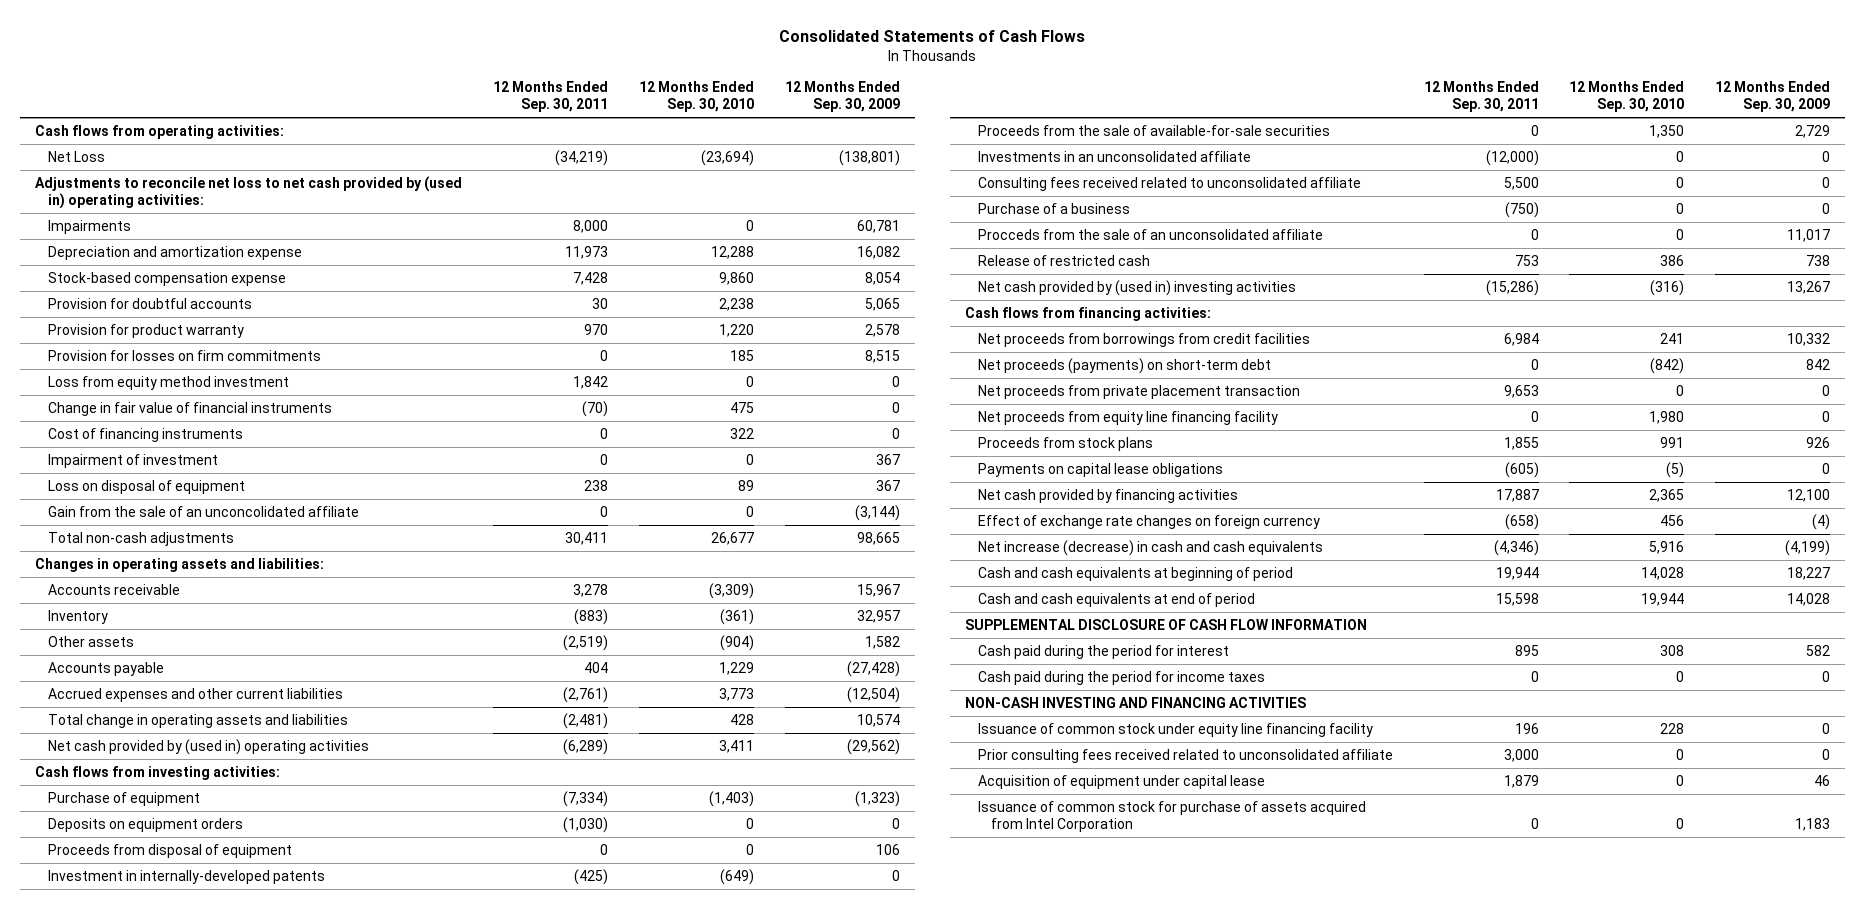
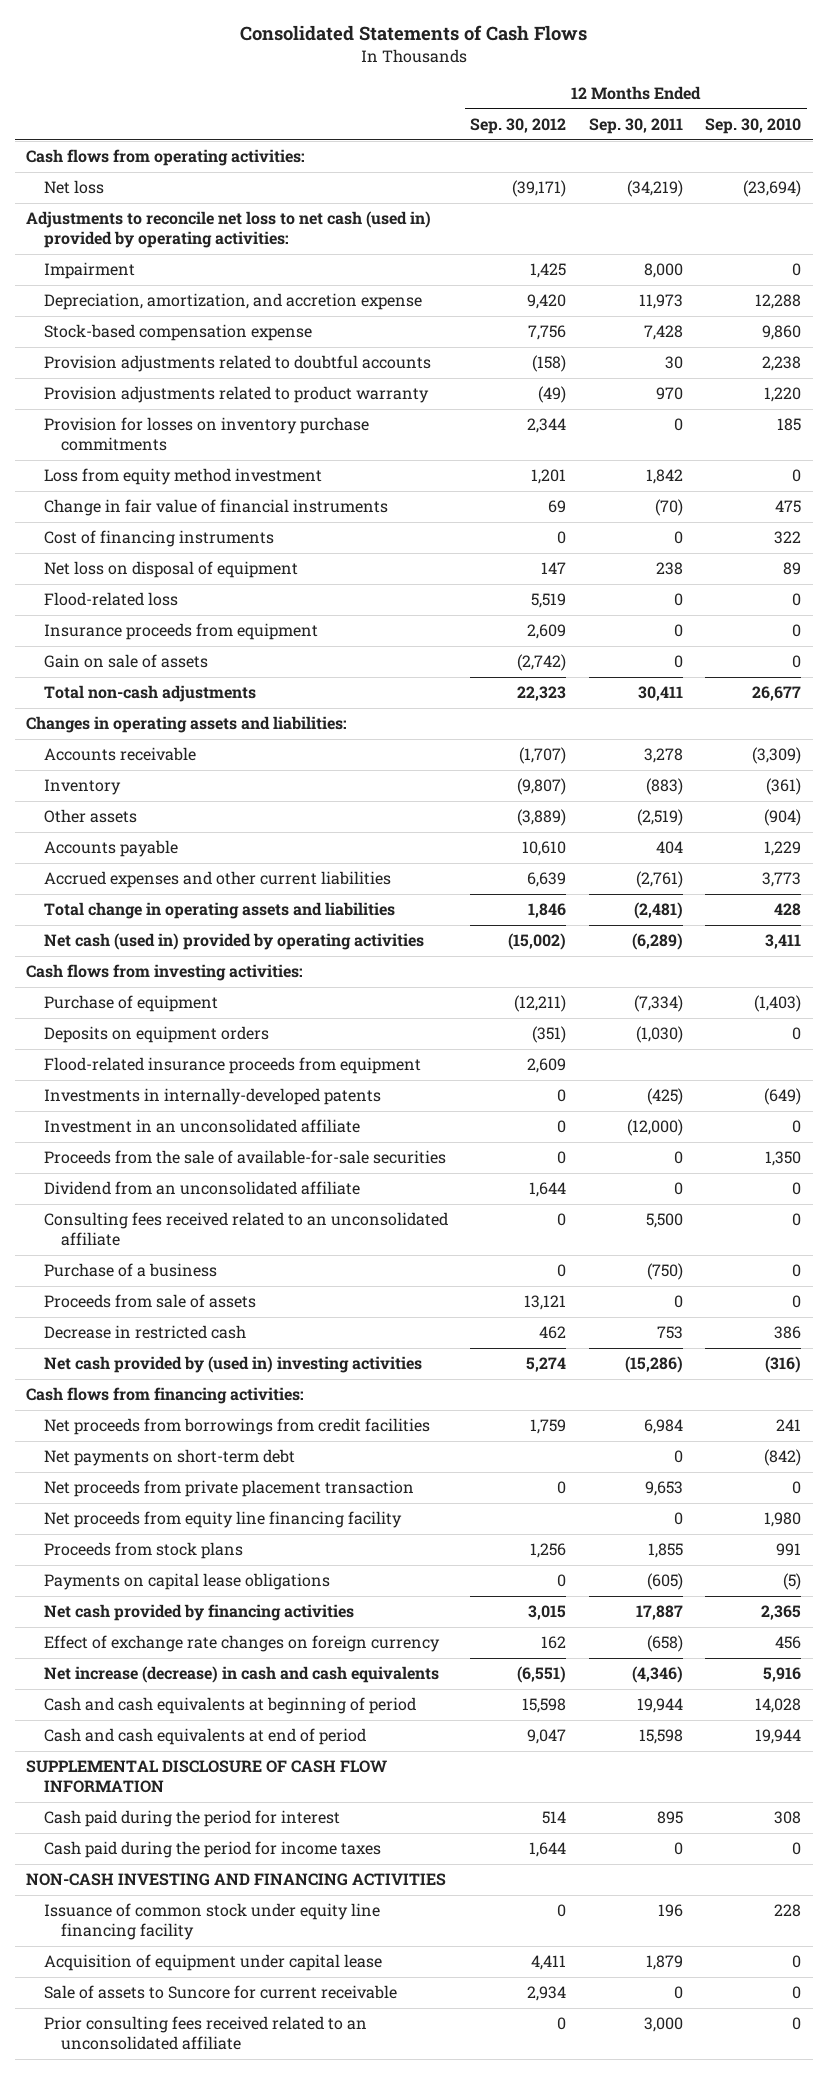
- | 12 Months Ended Sep. 30, 2011 | 12 Months Ended Sep. 30, 2010 | 12 Months Ended Sep. 30, 2009
+ | 12 Months Ended Sep. 30, 2012 | 12 Months Ended Sep. 30, 2011 | 12 Months Ended Sep. 30, 2010
- Net Loss | (34,219) | (23,694) | (138,801)
- Adjustments to reconcile net loss to net cash provided by (used in) operating activities:
- Impairments | 8,000 | 0 | 60,781
- Depreciation and amortization expense | 11,973 | 12,288 | 16,082
+ Net loss | (39,171) | (34,219) | (23,694)
+ Adjustments to reconcile net loss to net cash (used in) provided by operating activities:
+ Impairment | 1,425 | 8,000 | 0
+ Depreciation, amortization, and accretion expense | 9,420 | 11,973 | 12,288
- Provision for doubtful accounts | 30 | 2,238 | 5,065
- Provision for product warranty | 970 | 1,220 | 2,578
- Provision for losses on firm commitments | 0 | 185 | 8,515
+ Provision adjustments related to doubtful accounts | (158) | 30 | 2,238
+ Provision adjustments related to product warranty | (49) | 970 | 1,220
+ Provision for losses on inventory purchase commitments | 2,344 | 0 | 185
- Impairment of investment | 0 | 0 | 367
- Loss on disposal of equipment | 238 | 89 | 367
- Gain from the sale of an unconcolidated affiliate | 0 | 0 | (3,144)
+ Net loss on disposal of equipment | 147 | 238 | 89
+ Flood-related loss | 5,519 | 0 | 0
+ Insurance proceeds from equipment | 2,609 | 0 | 0
+ Gain on sale of assets | (2,742) | 0 | 0
- Net cash provided by (used in) operating activities | (6,289) | 3,411 | (29,562)
+ Net cash (used in) provided by operating activities | (15,002) | (6,289) | 3,411
- Proceeds from disposal of equipment | 0 | 0 | 106
- Investment in internally-developed patents | (425) | (649) | 0
+ Flood-related insurance proceeds from equipment | 2,609 | |
+ Investments in internally-developed patents | 0 | (425) | (649)
+ Investment in an unconsolidated affiliate | 0 | (12,000) | 0
- Investments in an unconsolidated affiliate | (12,000) | 0 | 0
- Consulting fees received related to unconsolidated affiliate | 5,500 | 0 | 0
+ Dividend from an unconsolidated affiliate | 1,644 | 0 | 0
+ Consulting fees received related to an unconsolidated affiliate | 0 | 5,500 | 0
- Procceds from the sale of an unconsolidated affiliate | 0 | 0 | 11,017
- Release of restricted cash | 753 | 386 | 738
+ Proceeds from sale of assets | 13,121 | 0 | 0
+ Decrease in restricted cash | 462 | 753 | 386
- Net proceeds (payments) on short-term debt | 0 | (842) | 842
+ Net payments on short-term debt | | 0 | (842)
- Prior consulting fees received related to unconsolidated affiliate | 3,000 | 0 | 0
- Issuance of common stock for purchase of assets acquired from Intel Corporation | 0 | 0 | 1,183
+ Sale of assets to Suncore for current receivable | 2,934 | 0 | 0
+ Prior consulting fees received related to an unconsolidated affiliate | 0 | 3,000 | 0

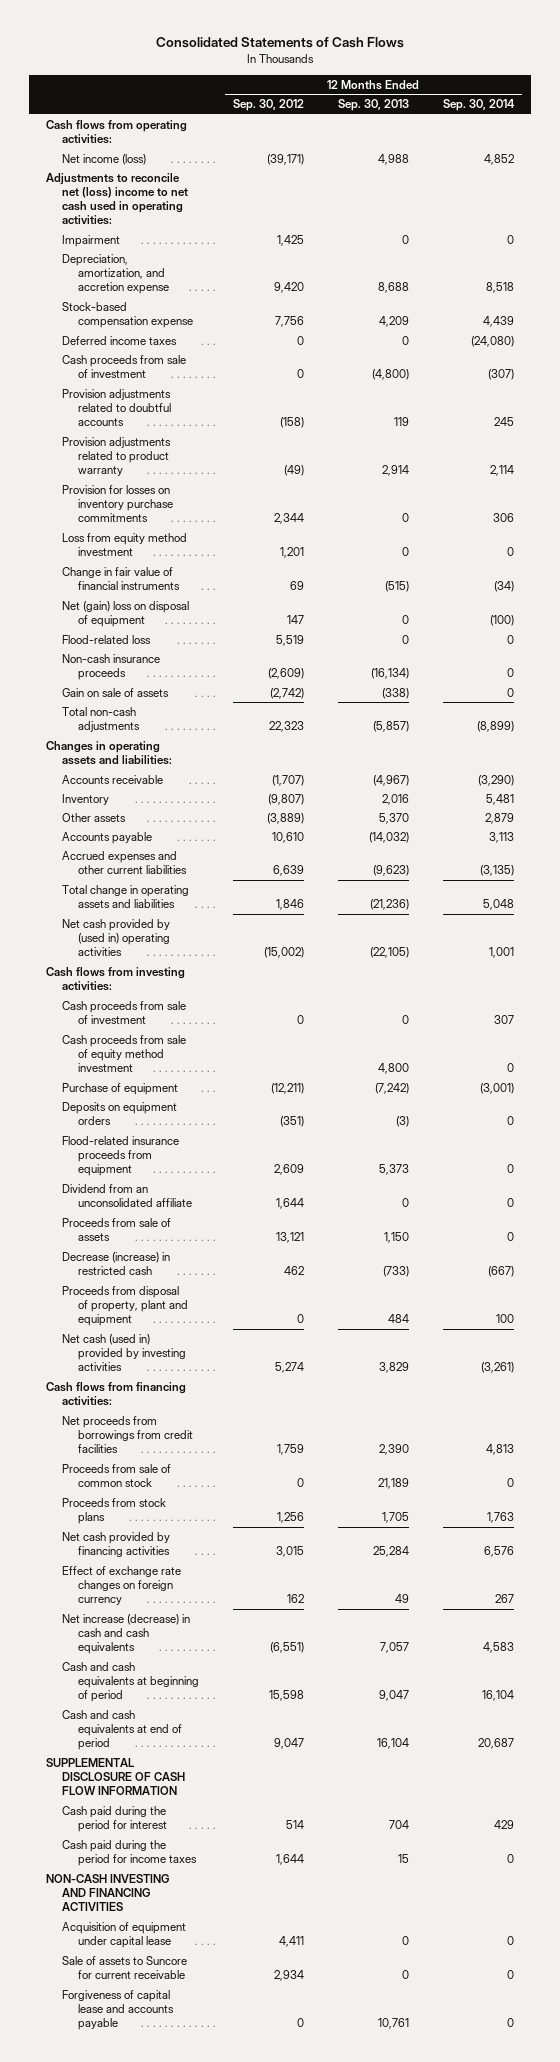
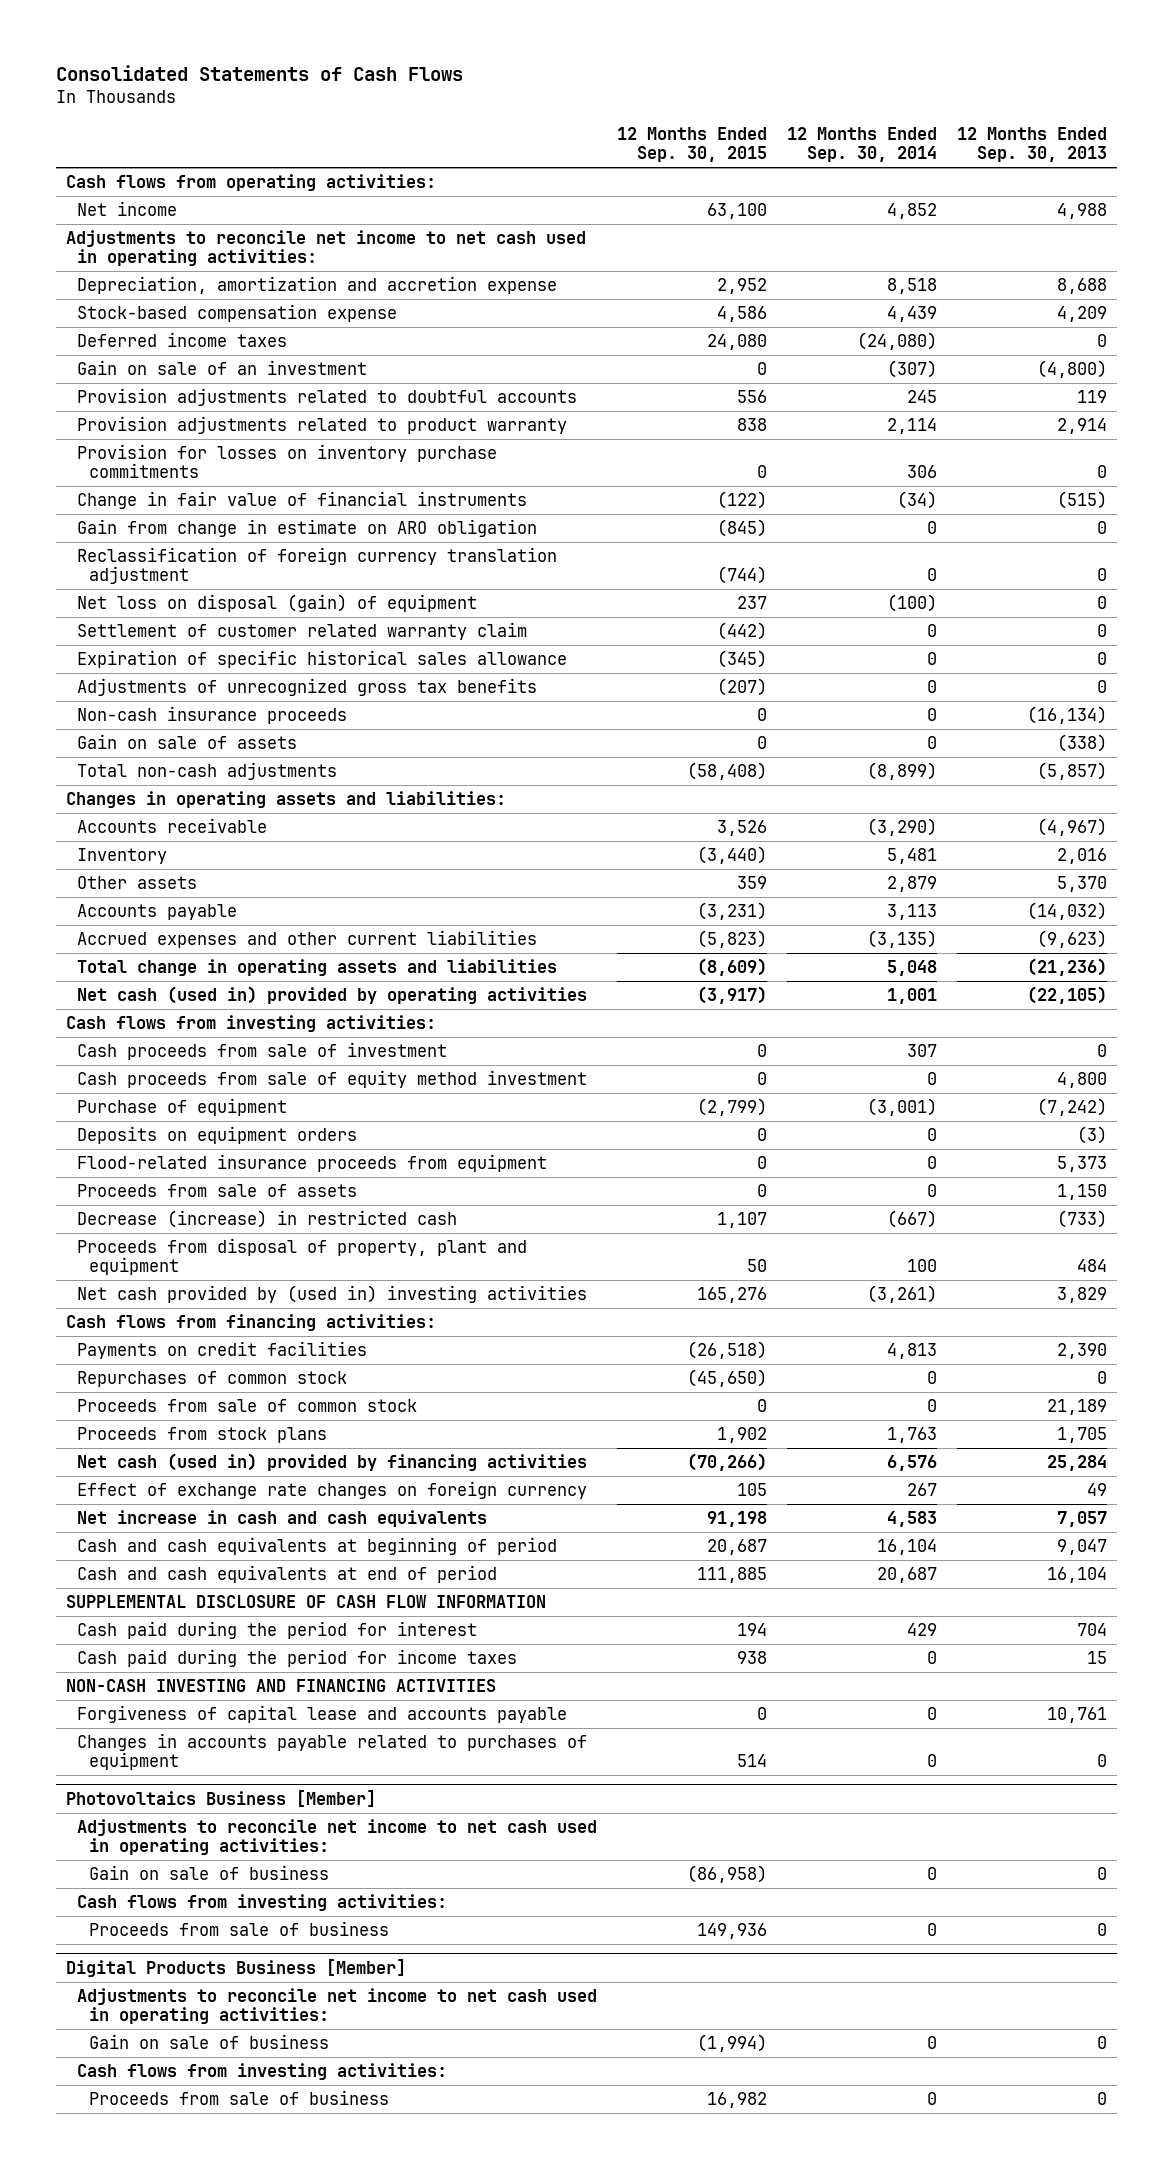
- | 12 Months Ended Sep. 30, 2012 | 12 Months Ended Sep. 30, 2013 | 12 Months Ended Sep. 30, 2014
+ | 12 Months Ended Sep. 30, 2015 | 12 Months Ended Sep. 30, 2014 | 12 Months Ended Sep. 30, 2013
- Net income (loss) | (39,171) | 4,988 | 4,852
- Adjustments to reconcile net (loss) income to net cash used in operating activities:
- Impairment | 1,425 | 0 | 0
- Depreciation, amortization, and accretion expense | 9,420 | 8,688 | 8,518
+ Net income | 63,100 | 4,852 | 4,988
+ Adjustments to reconcile net income to net cash used in operating activities:
+ Depreciation, amortization and accretion expense | 2,952 | 8,518 | 8,688
- Cash proceeds from sale of investment | 0 | (4,800) | (307)
+ Gain on sale of an investment | 0 | (307) | (4,800)
- Loss from equity method investment | 1,201 | 0 | 0
- Net (gain) loss on disposal of equipment | 147 | 0 | (100)
- Flood-related loss | 5,519 | 0 | 0
+ Gain from change in estimate on ARO obligation | (845) | 0 | 0
+ Reclassification of foreign currency translation adjustment | (744) | 0 | 0
+ Net loss on disposal (gain) of equipment | 237 | (100) | 0
+ Settlement of customer related warranty claim | (442) | 0 | 0
+ Expiration of specific historical sales allowance | (345) | 0 | 0
+ Adjustments of unrecognized gross tax benefits | (207) | 0 | 0
- Net cash provided by (used in) operating activities | (15,002) | (22,105) | 1,001
+ Net cash (used in) provided by operating activities | (3,917) | 1,001 | (22,105)
- Dividend from an unconsolidated affiliate | 1,644 | 0 | 0
- Net cash (used in) provided by investing activities | 5,274 | 3,829 | (3,261)
+ Net cash provided by (used in) investing activities | 165,276 | (3,261) | 3,829
- Net proceeds from borrowings from credit facilities | 1,759 | 2,390 | 4,813
+ Payments on credit facilities | (26,518) | 4,813 | 2,390
+ Repurchases of common stock | (45,650) | 0 | 0
- Net cash provided by financing activities | 3,015 | 25,284 | 6,576
+ Net cash (used in) provided by financing activities | (70,266) | 6,576 | 25,284
- Net increase (decrease) in cash and cash equivalents | (6,551) | 7,057 | 4,583
+ Net increase in cash and cash equivalents | 91,198 | 4,583 | 7,057
- Acquisition of equipment under capital lease | 4,411 | 0 | 0
- Sale of assets to Suncore for current receivable | 2,934 | 0 | 0
+ Changes in accounts payable related to purchases of equipment | 514 | 0 | 0
+ Photovoltaics Business [Member]
+ Adjustments to reconcile net income to net cash used in operating activities:
+ Gain on sale of business | (86,958) | 0 | 0
+ Cash flows from investing activities:
+ Proceeds from sale of business | 149,936 | 0 | 0
+ Digital Products Business [Member]
+ Adjustments to reconcile net income to net cash used in operating activities:
+ Gain on sale of business | (1,994) | 0 | 0
+ Cash flows from investing activities:
+ Proceeds from sale of business | 16,982 | 0 | 0

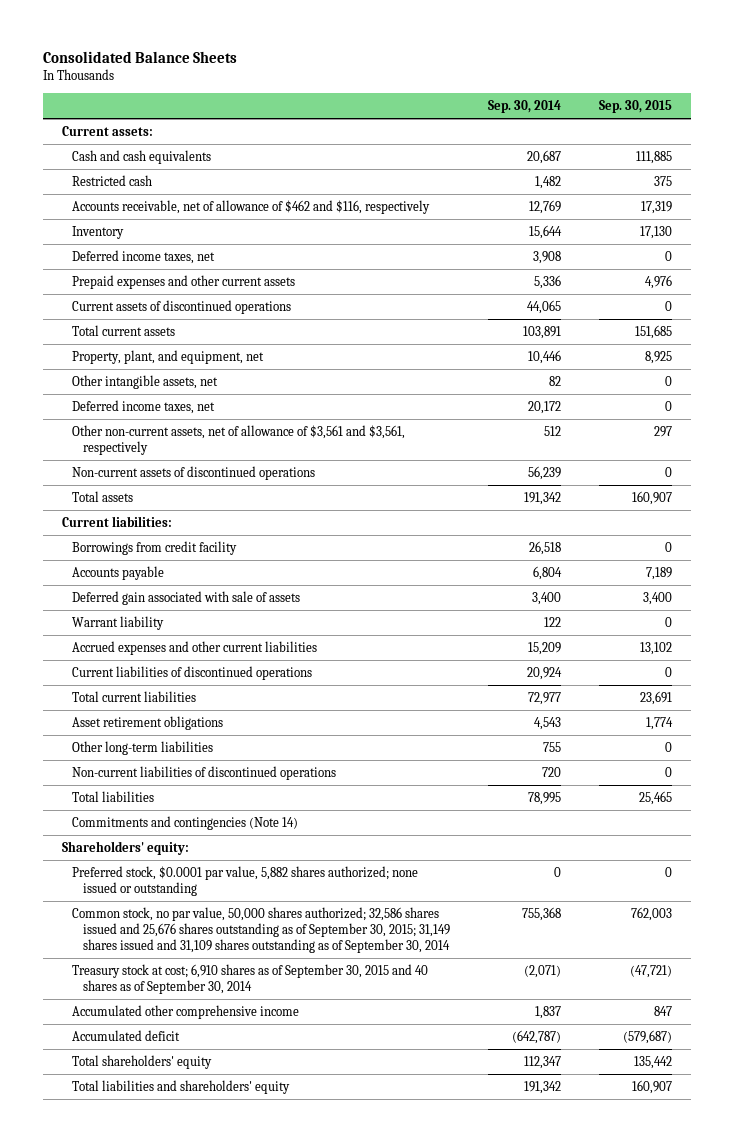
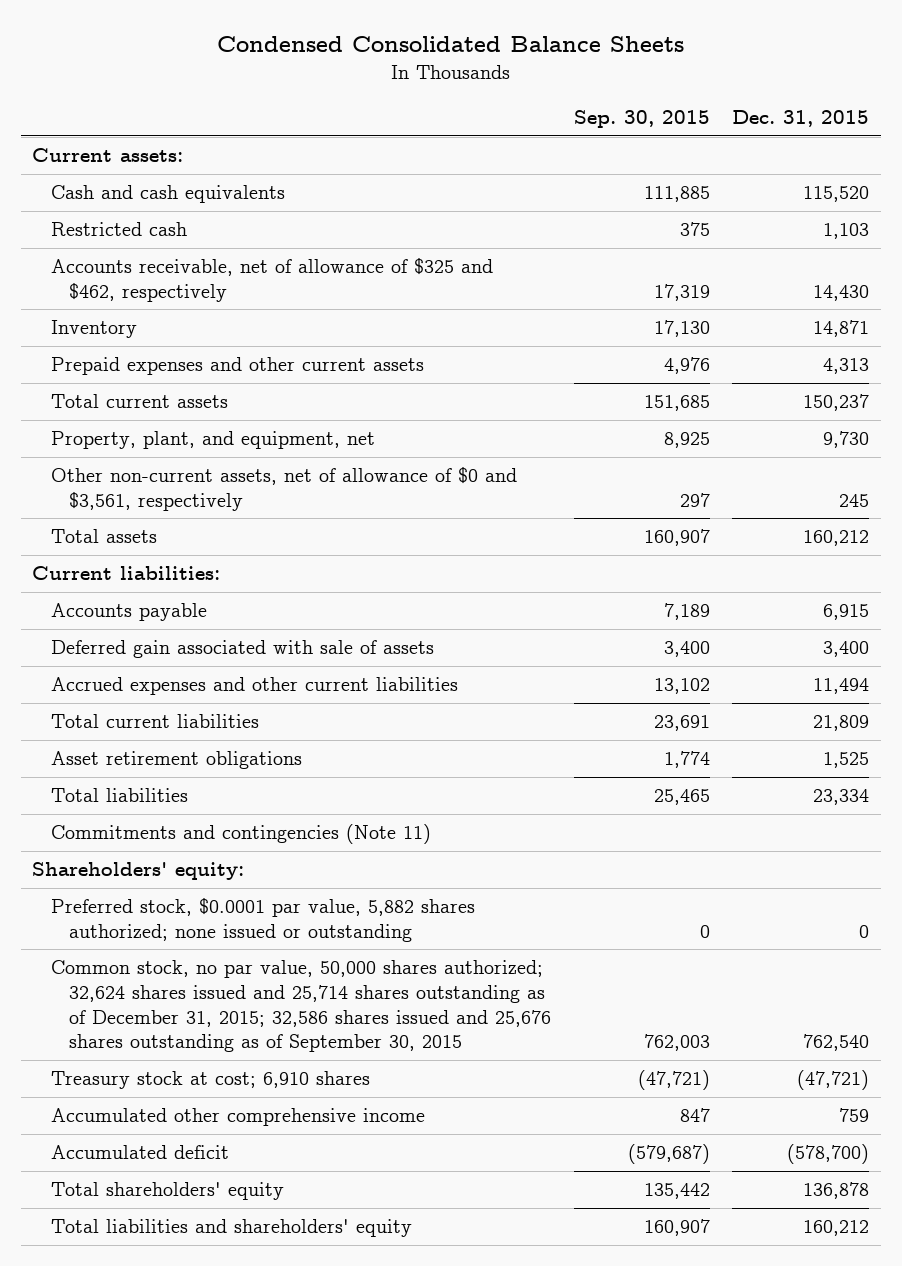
- Consolidated Balance Sheets
+ Condensed Consolidated Balance Sheets
- | Sep. 30, 2014 | Sep. 30, 2015
+ | Sep. 30, 2015 | Dec. 31, 2015
- Accounts receivable, net of allowance of $462 and $116, respectively | 12,769 | 17,319
+ Accounts receivable, net of allowance of $325 and $462, respectively | 17,319 | 14,430
- Deferred income taxes, net | 3,908 | 0
- Current assets of discontinued operations | 44,065 | 0
- Other intangible assets, net | 82 | 0
- Deferred income taxes, net | 20,172 | 0
- Other non-current assets, net of allowance of $3,561 and $3,561, respectively | 512 | 297
- Non-current assets of discontinued operations | 56,239 | 0
+ Other non-current assets, net of allowance of $0 and $3,561, respectively | 297 | 245
- Borrowings from credit facility | 26,518 | 0
- Warrant liability | 122 | 0
- Current liabilities of discontinued operations | 20,924 | 0
- Other long-term liabilities | 755 | 0
- Non-current liabilities of discontinued operations | 720 | 0
- Commitments and contingencies (Note 14)
+ Commitments and contingencies (Note 11)
- Common stock, no par value, 50,000 shares authorized; 32,586 shares issued and 25,676 shares outstanding as of September 30, 2015; 31,149 shares issued and 31,109 shares outstanding as of September 30, 2014 | 755,368 | 762,003
- Treasury stock at cost; 6,910 shares as of September 30, 2015 and 40 shares as of September 30, 2014 | (2,071) | (47,721)
+ Common stock, no par value, 50,000 shares authorized; 32,624 shares issued and 25,714 shares outstanding as of December 31, 2015; 32,586 shares issued and 25,676 shares outstanding as of September 30, 2015 | 762,003 | 762,540
+ Treasury stock at cost; 6,910 shares | (47,721) | (47,721)

